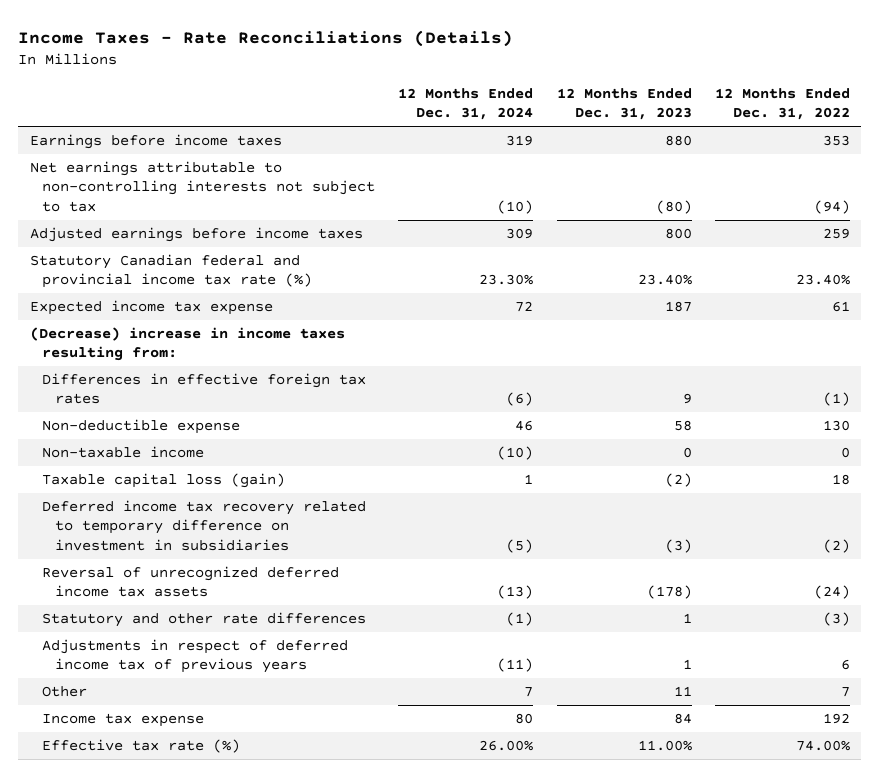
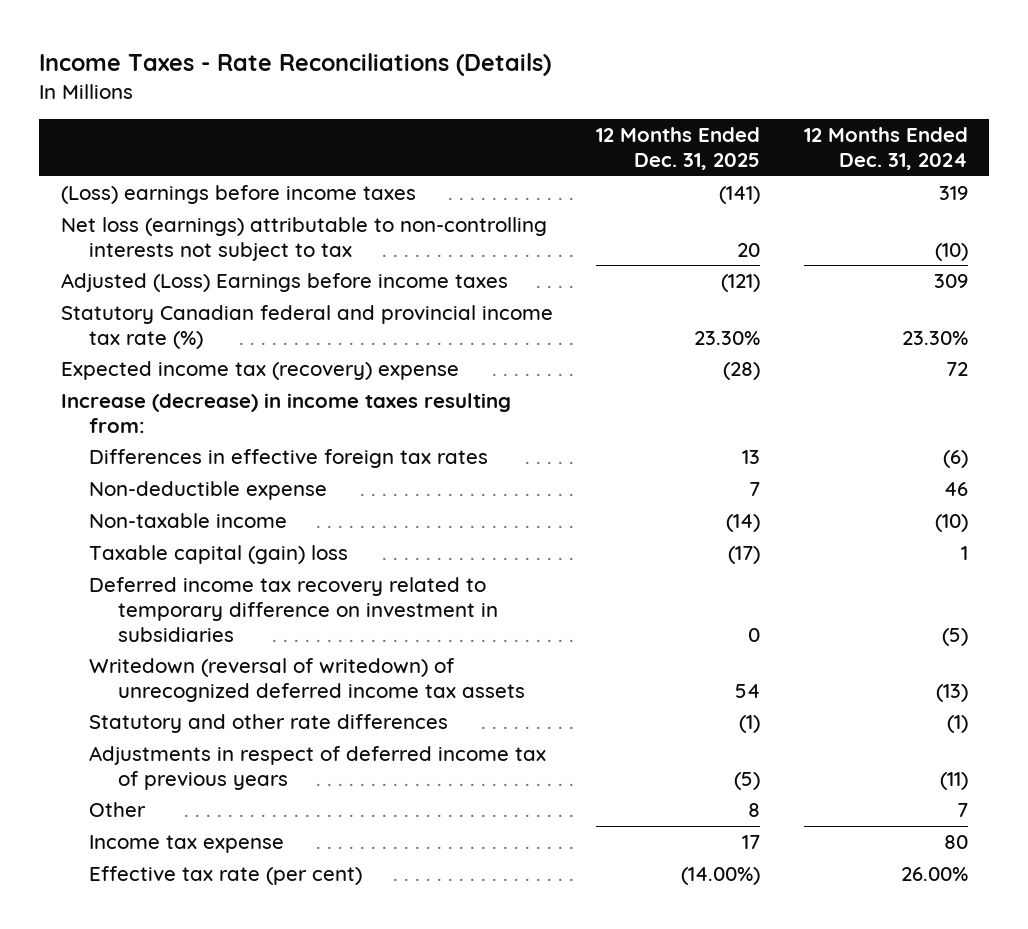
- | 12 Months Ended Dec. 31, 2024 | 12 Months Ended Dec. 31, 2023 | 12 Months Ended Dec. 31, 2022
+ | 12 Months Ended Dec. 31, 2025 | 12 Months Ended Dec. 31, 2024
- Earnings before income taxes | 319 | 880 | 353
- Net earnings attributable to non-controlling interests not subject to tax | (10) | (80) | (94)
- Adjusted earnings before income taxes | 309 | 800 | 259
+ (Loss) earnings before income taxes | (141) | 319
+ Net loss (earnings) attributable to non-controlling interests not subject to tax | 20 | (10)
+ Adjusted (Loss) Earnings before income taxes | (121) | 309
- Expected income tax expense | 72 | 187 | 61
- (Decrease) increase in income taxes resulting from:
+ Expected income tax (recovery) expense | (28) | 72
+ Increase (decrease) in income taxes resulting from:
- Taxable capital loss (gain) | 1 | (2) | 18
+ Taxable capital (gain) loss | (17) | 1
- Reversal of unrecognized deferred income tax assets | (13) | (178) | (24)
+ Writedown (reversal of writedown) of unrecognized deferred income tax assets | 54 | (13)
- Effective tax rate (%) | 26.00% | 11.00% | 74.00%
+ Effective tax rate (per cent) | (14.00%) | 26.00%

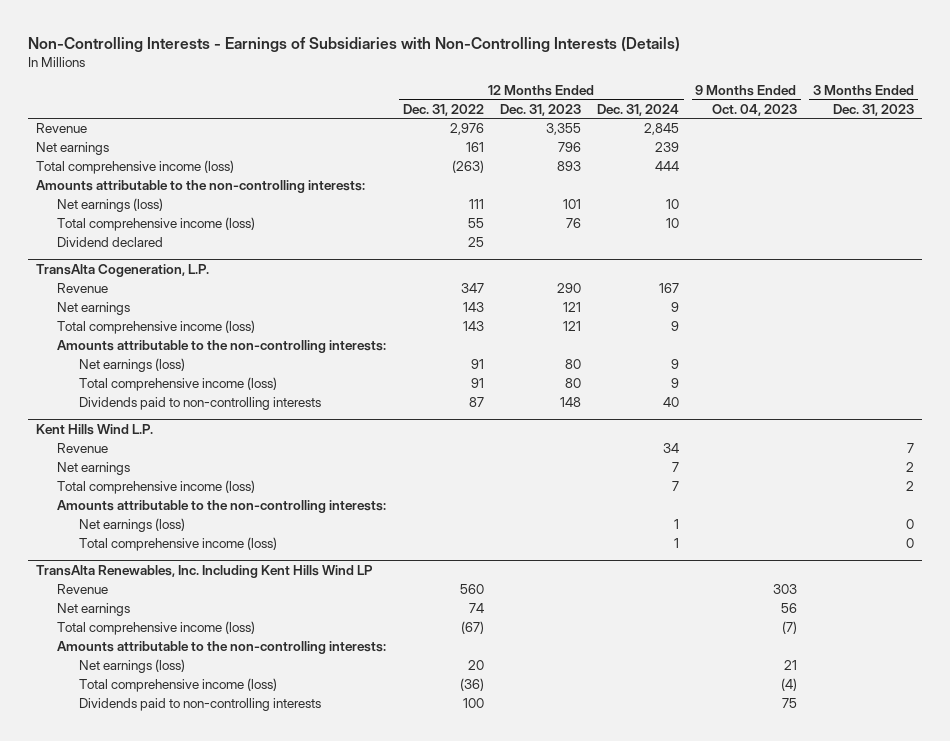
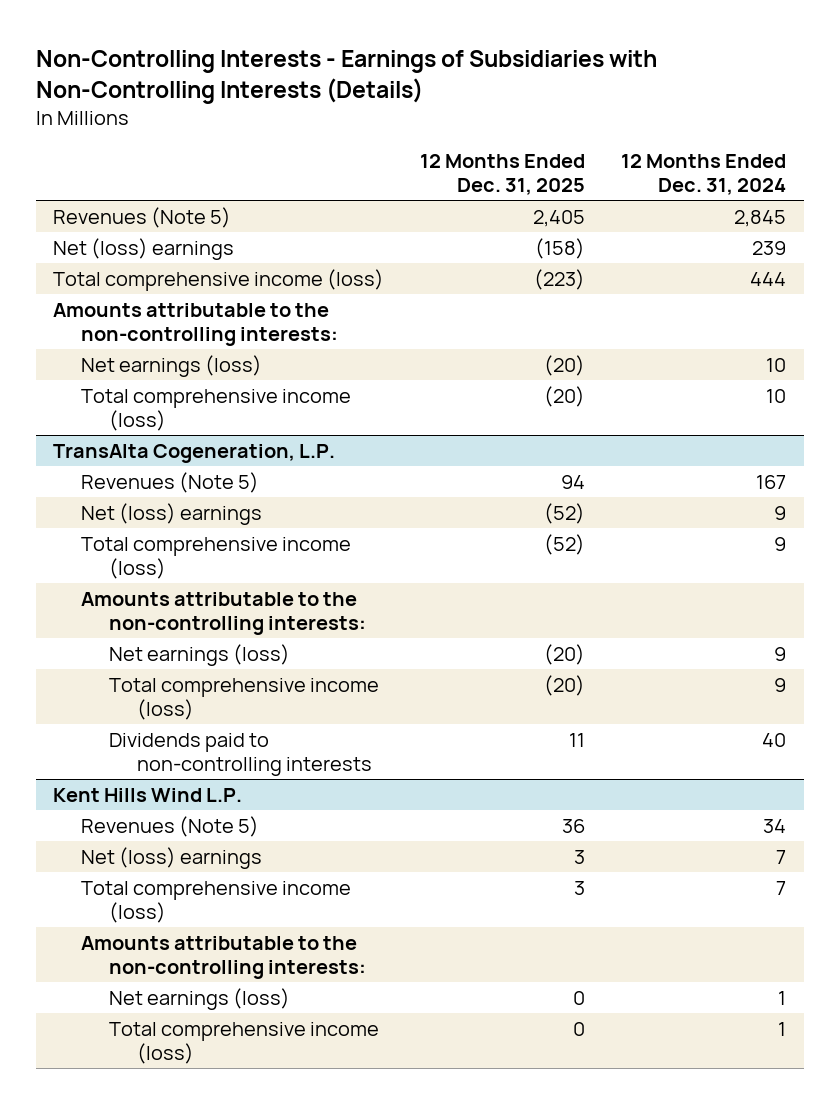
- | 12 Months Ended Dec. 31, 2022 | 12 Months Ended Dec. 31, 2023 | 12 Months Ended Dec. 31, 2024 | 9 Months Ended Oct. 04, 2023 | 3 Months Ended Dec. 31, 2023
+ | 12 Months Ended Dec. 31, 2025 | 12 Months Ended Dec. 31, 2024
- Revenue | 2,976 | 3,355 | 2,845 | |
- Net earnings | 161 | 796 | 239 | |
+ Revenues (Note 5) | 2,405 | 2,845
+ Net (loss) earnings | (158) | 239
- Dividend declared | 25 | | | |
@ TransAlta Cogeneration, L.P.
- Revenue | 347 | 290 | 167 | |
- Net earnings | 143 | 121 | 9 | |
+ Revenues (Note 5) | 94 | 167
+ Net (loss) earnings | (52) | 9
@ Kent Hills Wind L.P.
- Revenue | | | 34 | | 7
- Net earnings | | | 7 | | 2
+ Revenues (Note 5) | 36 | 34
+ Net (loss) earnings | 3 | 7
- TransAlta Renewables, Inc. Including Kent Hills Wind LP
- Revenue | 560 | | | 303 |
- Net earnings | 74 | | | 56 |
- Total comprehensive income (loss) | (67) | | | (7) |
- Amounts attributable to the non-controlling interests:
- Net earnings (loss) | 20 | | | 21 |
- Total comprehensive income (loss) | (36) | | | (4) |
- Dividends paid to non-controlling interests | 100 | | | 75 |

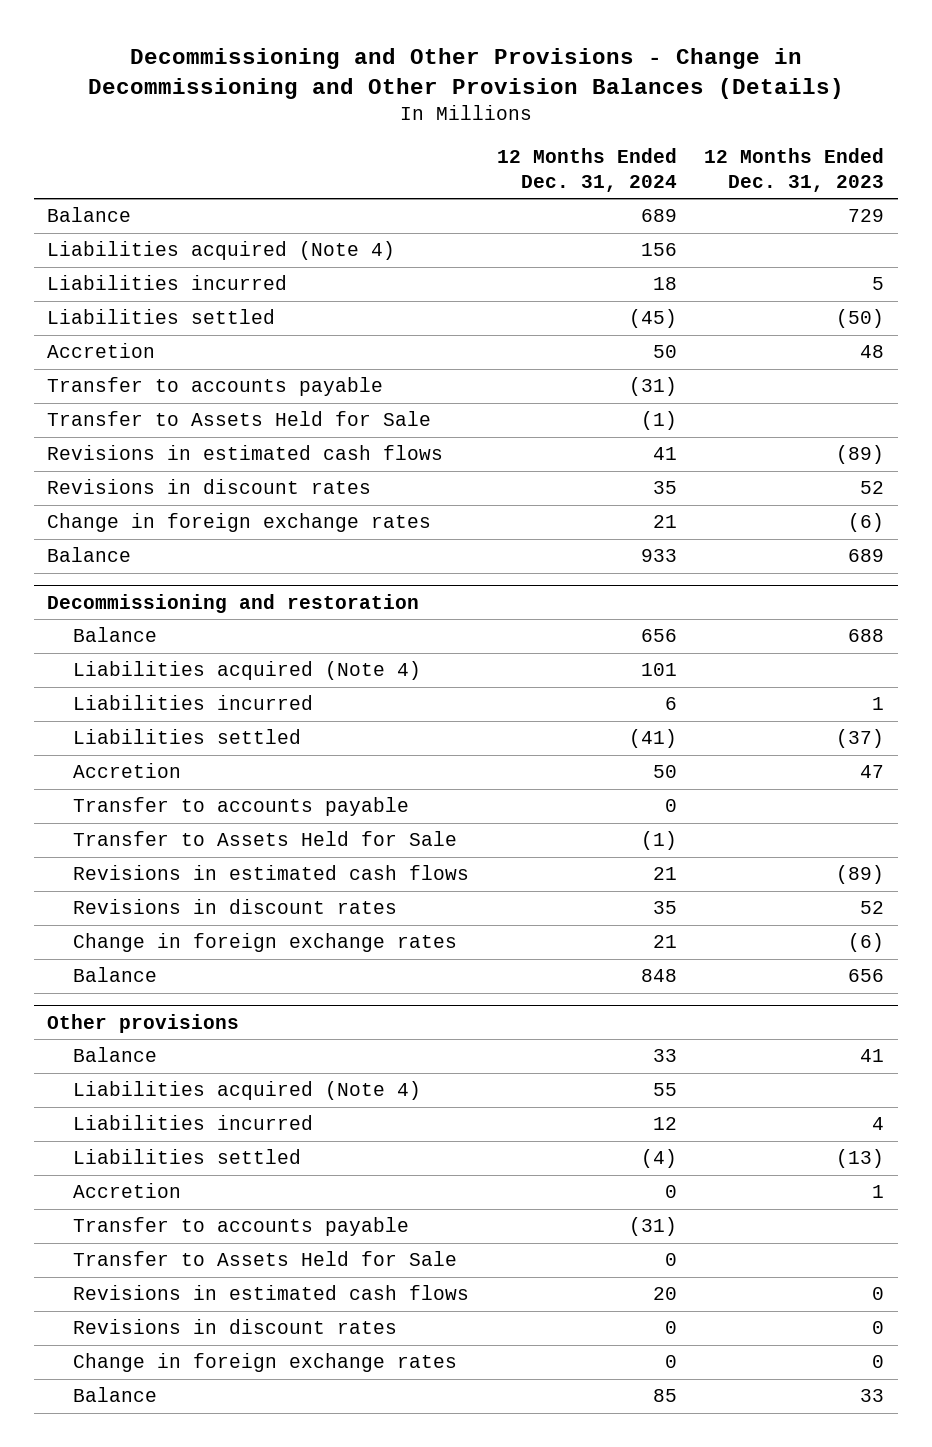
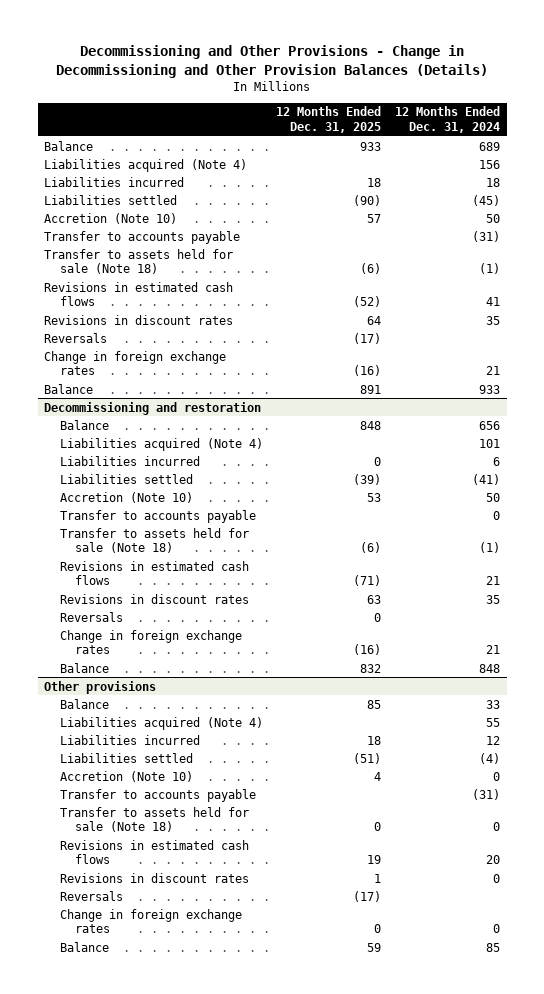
- | 12 Months Ended Dec. 31, 2024 | 12 Months Ended Dec. 31, 2023
+ | 12 Months Ended Dec. 31, 2025 | 12 Months Ended Dec. 31, 2024
- Accretion | 50 | 48
+ Accretion (Note 10) | 57 | 50
- Transfer to Assets Held for Sale | (1) |
+ Transfer to assets held for sale (Note 18) | (6) | (1)
+ Reversals | (17) |
@ Decommissioning and restoration
- Accretion | 50 | 47
+ Accretion (Note 10) | 53 | 50
- Transfer to Assets Held for Sale | (1) |
+ Transfer to assets held for sale (Note 18) | (6) | (1)
+ Reversals | 0 |
@ Other provisions
- Accretion | 0 | 1
+ Accretion (Note 10) | 4 | 0
- Transfer to Assets Held for Sale | 0 |
+ Transfer to assets held for sale (Note 18) | 0 | 0
+ Reversals | (17) |

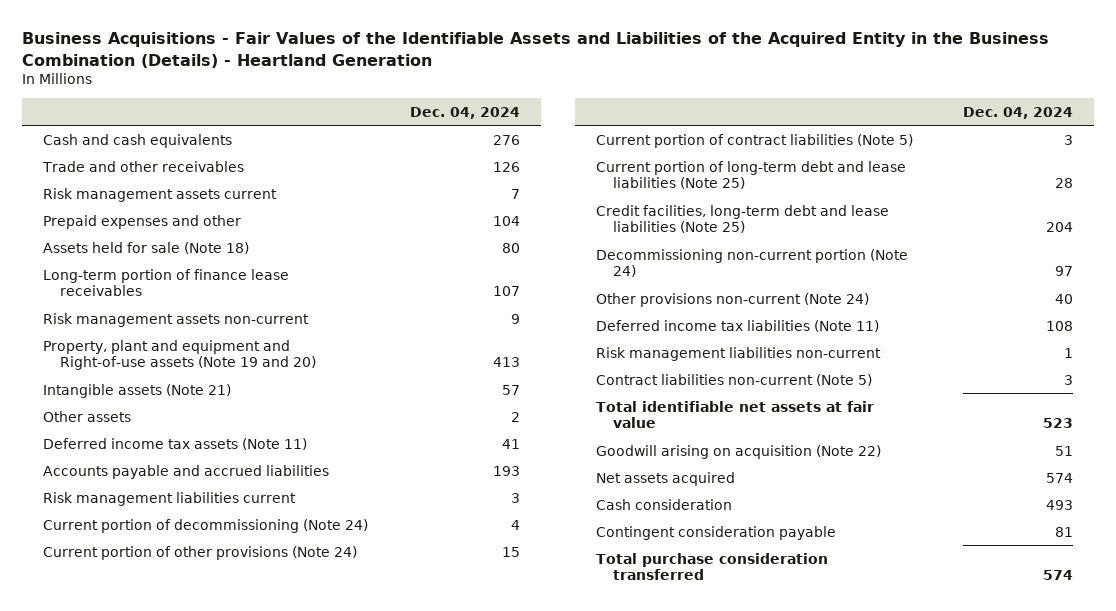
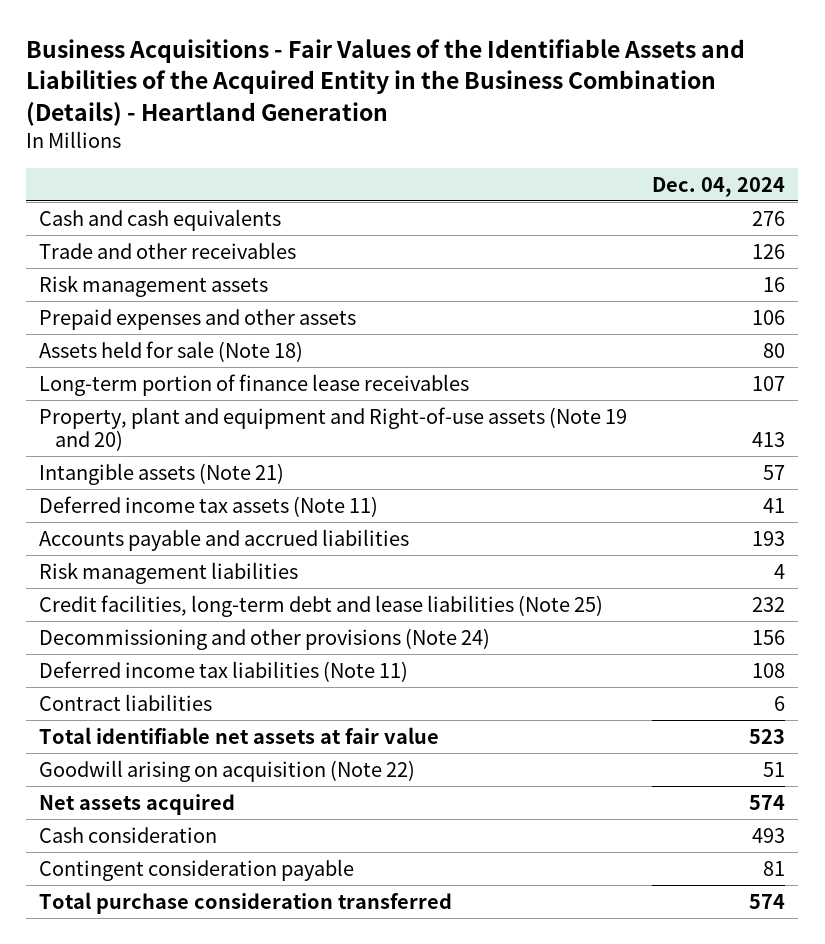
- Risk management assets current | 7
- Prepaid expenses and other | 104
+ Risk management assets | 16
+ Prepaid expenses and other assets | 106
- Risk management assets non-current | 9
- Other assets | 2
- Risk management liabilities current | 3
- Current portion of decommissioning (Note 24) | 4
- Current portion of other provisions (Note 24) | 15
- Current portion of contract liabilities (Note 5) | 3
- Current portion of long-term debt and lease liabilities (Note 25) | 28
- Credit facilities, long-term debt and lease liabilities (Note 25) | 204
- Decommissioning non-current portion (Note 24) | 97
- Other provisions non-current (Note 24) | 40
+ Risk management liabilities | 4
+ Credit facilities, long-term debt and lease liabilities (Note 25) | 232
+ Decommissioning and other provisions (Note 24) | 156
- Risk management liabilities non-current | 1
- Contract liabilities non-current (Note 5) | 3
+ Contract liabilities | 6

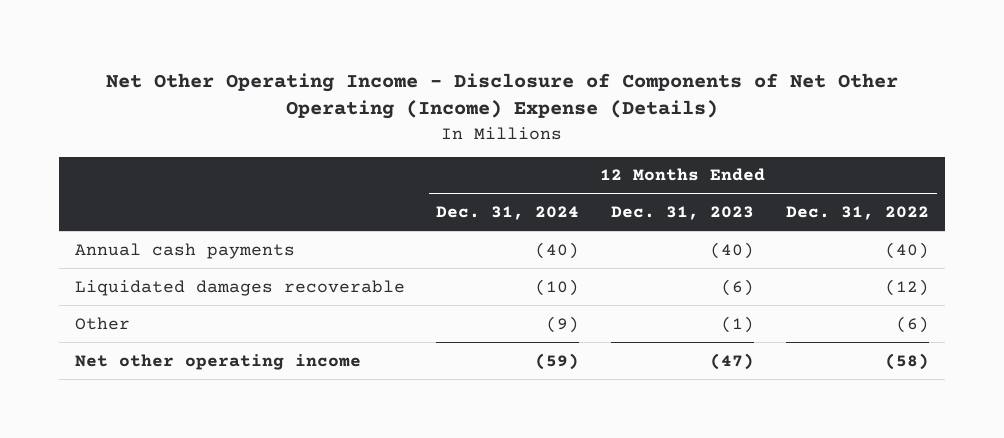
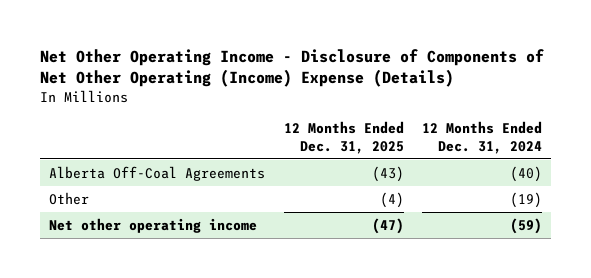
- | 12 Months Ended Dec. 31, 2024 | 12 Months Ended Dec. 31, 2023 | 12 Months Ended Dec. 31, 2022
+ | 12 Months Ended Dec. 31, 2025 | 12 Months Ended Dec. 31, 2024
- Annual cash payments | (40) | (40) | (40)
- Liquidated damages recoverable | (10) | (6) | (12)
- Other | (9) | (1) | (6)
+ Alberta Off-Coal Agreements | (43) | (40)
+ Other | (4) | (19)

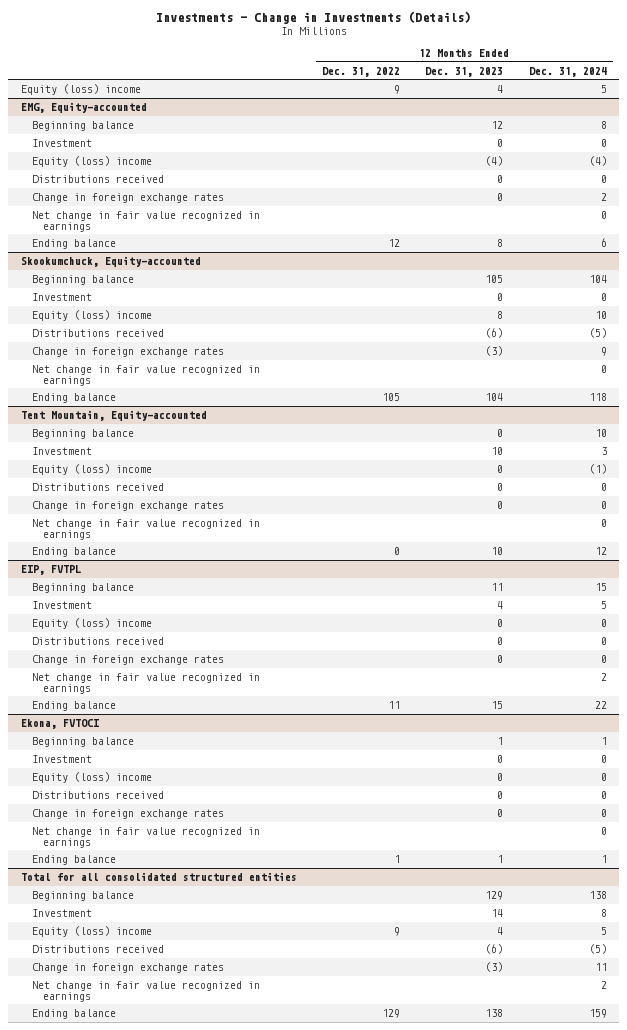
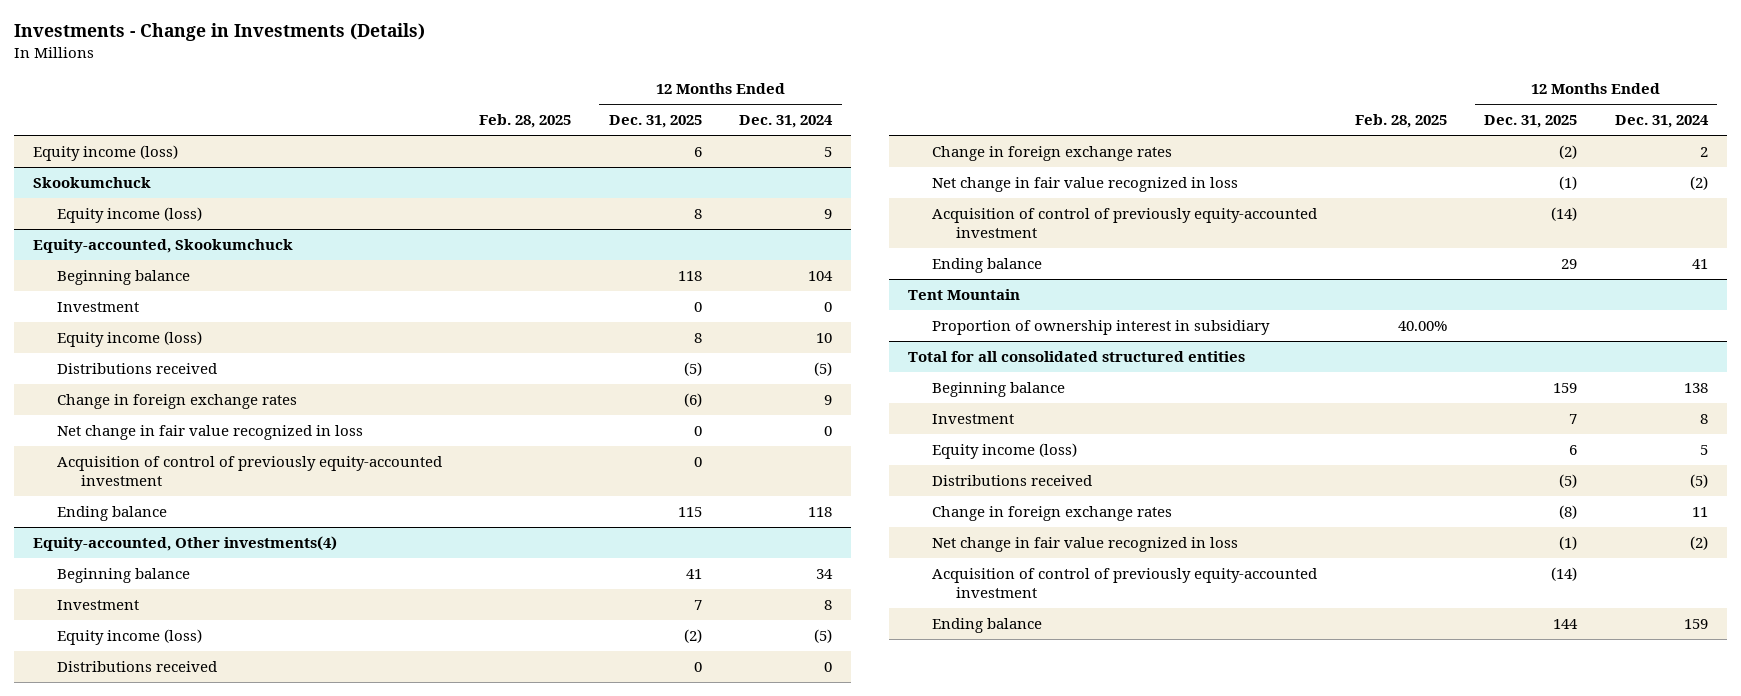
- | 12 Months Ended Dec. 31, 2022 | 12 Months Ended Dec. 31, 2023 | 12 Months Ended Dec. 31, 2024
+ | Feb. 28, 2025 | 12 Months Ended Dec. 31, 2025 | 12 Months Ended Dec. 31, 2024
- Equity (loss) income | 9 | 4 | 5
- EMG, Equity-accounted
- Beginning balance | | 12 | 8
- Investment | | 0 | 0
- Equity (loss) income | | (4) | (4)
- Distributions received | | 0 | 0
- Change in foreign exchange rates | | 0 | 2
- Net change in fair value recognized in earnings | | | 0
- Ending balance | 12 | 8 | 6
- Skookumchuck, Equity-accounted
+ Equity income (loss) | | 6 | 5
+ Skookumchuck
+ Equity income (loss) | | 8 | 9
+ Equity-accounted, Skookumchuck
- Equity (loss) income | | 8 | 10
+ Equity income (loss) | | 8 | 10
- Net change in fair value recognized in earnings | | | 0
+ Net change in fair value recognized in loss | | 0 | 0
+ Acquisition of control of previously equity-accounted investment | | 0 |
- Tent Mountain, Equity-accounted
- Beginning balance | | 0 | 10
- Investment | | 10 | 3
- Equity (loss) income | | 0 | (1)
- Distributions received | | 0 | 0
- Change in foreign exchange rates | | 0 | 0
- Net change in fair value recognized in earnings | | | 0
- Ending balance | 0 | 10 | 12
- EIP, FVTPL
- Beginning balance | | 11 | 15
- Investment | | 4 | 5
- Equity (loss) income | | 0 | 0
- Distributions received | | 0 | 0
- Change in foreign exchange rates | | 0 | 0
- Net change in fair value recognized in earnings | | | 2
- Ending balance | 11 | 15 | 22
- Ekona, FVTOCI
- Beginning balance | | 1 | 1
- Investment | | 0 | 0
- Equity (loss) income | | 0 | 0
+ Equity-accounted, Other investments(4)
+ Beginning balance | | 41 | 34
+ Investment | | 7 | 8
+ Equity income (loss) | | (2) | (5)
- Change in foreign exchange rates | | 0 | 0
- Net change in fair value recognized in earnings | | | 0
- Ending balance | 1 | 1 | 1
+ Change in foreign exchange rates | | (2) | 2
+ Net change in fair value recognized in loss | | (1) | (2)
+ Acquisition of control of previously equity-accounted investment | | (14) |
+ Ending balance | | 29 | 41
+ Tent Mountain
+ Proportion of ownership interest in subsidiary | 40.00% | |
@ Total for all consolidated structured entities
- Equity (loss) income | 9 | 4 | 5
+ Equity income (loss) | | 6 | 5
- Net change in fair value recognized in earnings | | | 2
+ Net change in fair value recognized in loss | | (1) | (2)
+ Acquisition of control of previously equity-accounted investment | | (14) |

